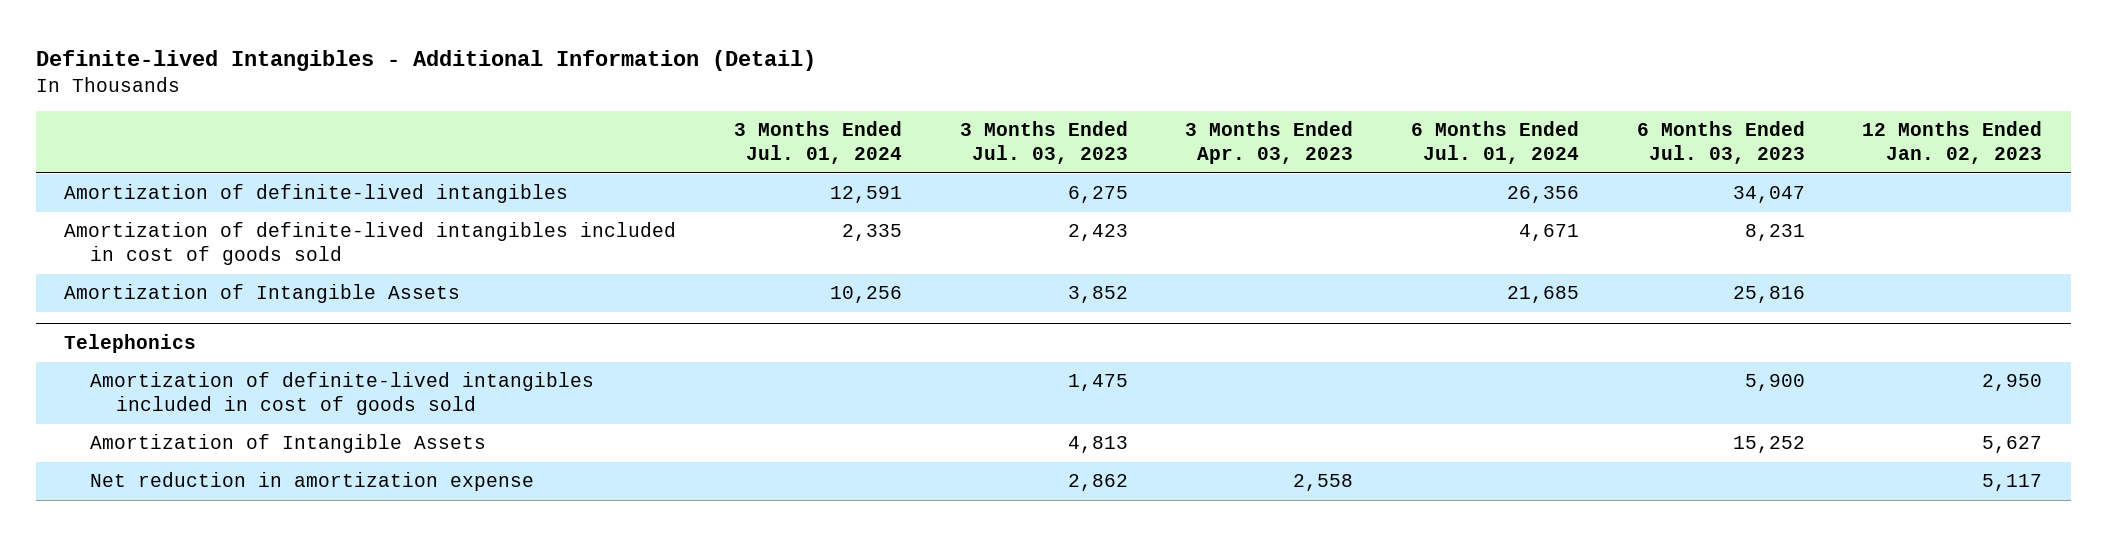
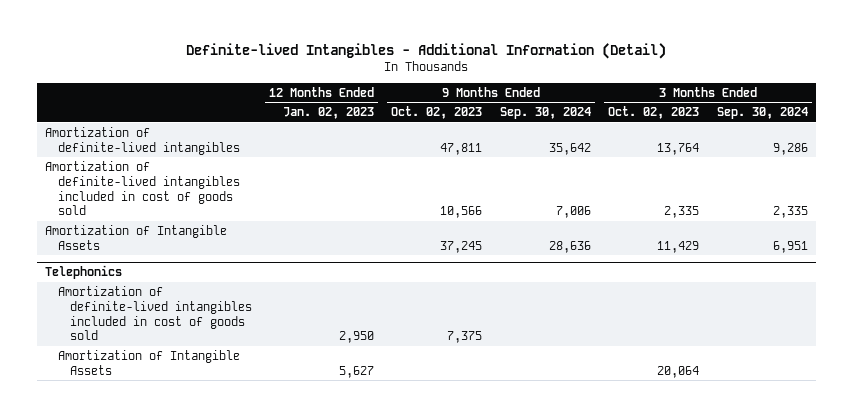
- | 3 Months Ended Jul. 01, 2024 | 3 Months Ended Jul. 03, 2023 | 3 Months Ended Apr. 03, 2023 | 6 Months Ended Jul. 01, 2024 | 6 Months Ended Jul. 03, 2023 | 12 Months Ended Jan. 02, 2023
+ | 12 Months Ended Jan. 02, 2023 | 9 Months Ended Oct. 02, 2023 | 9 Months Ended Sep. 30, 2024 | 3 Months Ended Oct. 02, 2023 | 3 Months Ended Sep. 30, 2024
@ Telephonics
- Net reduction in amortization expense | | 2,862 | 2,558 | | | 5,117

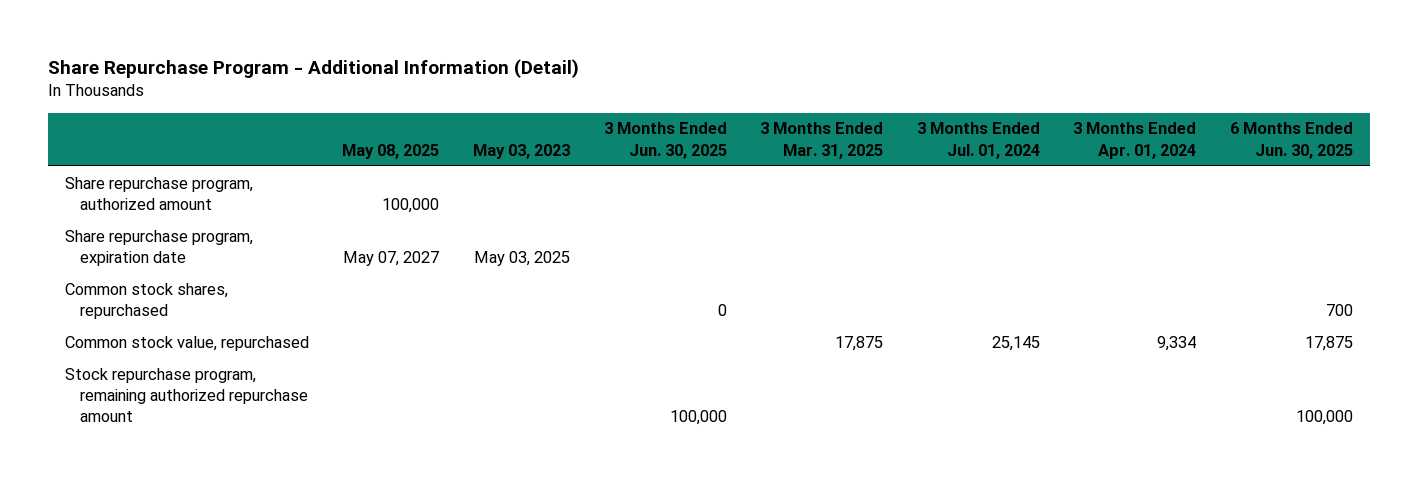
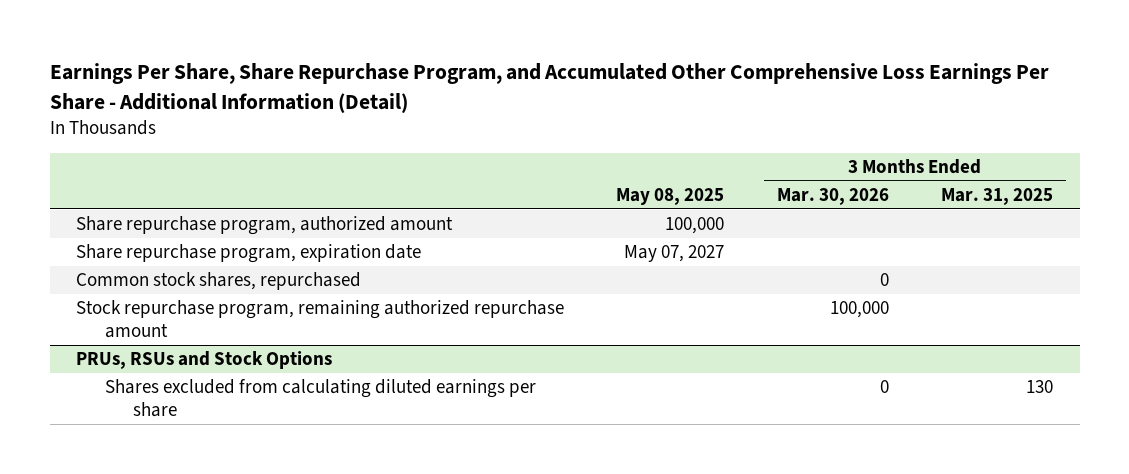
- Share Repurchase Program - Additional Information (Detail)
+ Earnings Per Share, Share Repurchase Program, and Accumulated Other Comprehensive Loss Earnings Per Share - Additional Information (Detail)
- | May 08, 2025 | May 03, 2023 | 3 Months Ended Jun. 30, 2025 | 3 Months Ended Mar. 31, 2025 | 3 Months Ended Jul. 01, 2024 | 3 Months Ended Apr. 01, 2024 | 6 Months Ended Jun. 30, 2025
+ | May 08, 2025 | 3 Months Ended Mar. 30, 2026 | 3 Months Ended Mar. 31, 2025
- Common stock value, repurchased | | | | 17,875 | 25,145 | 9,334 | 17,875
+ PRUs, RSUs and Stock Options
+ Shares excluded from calculating diluted earnings per share | | 0 | 130

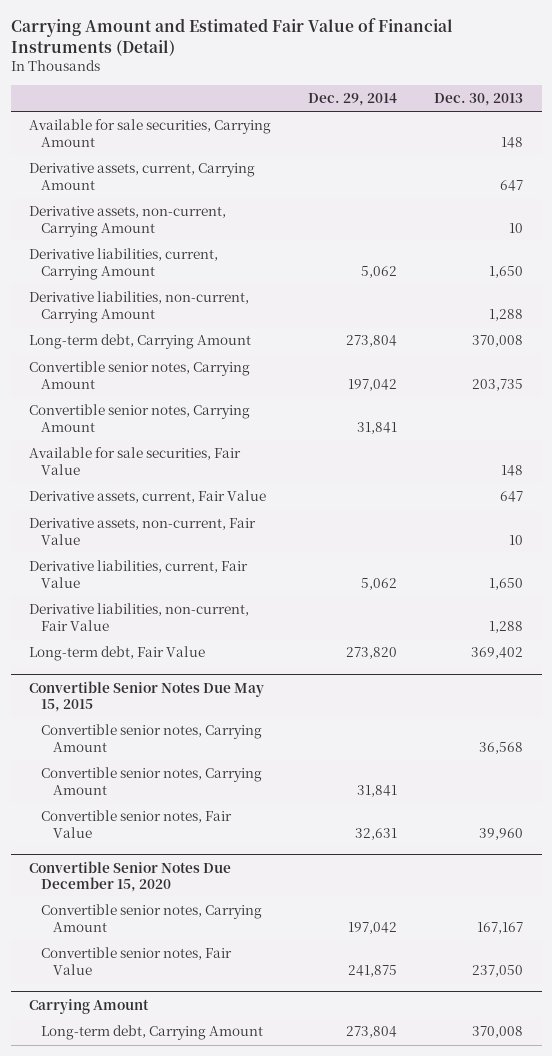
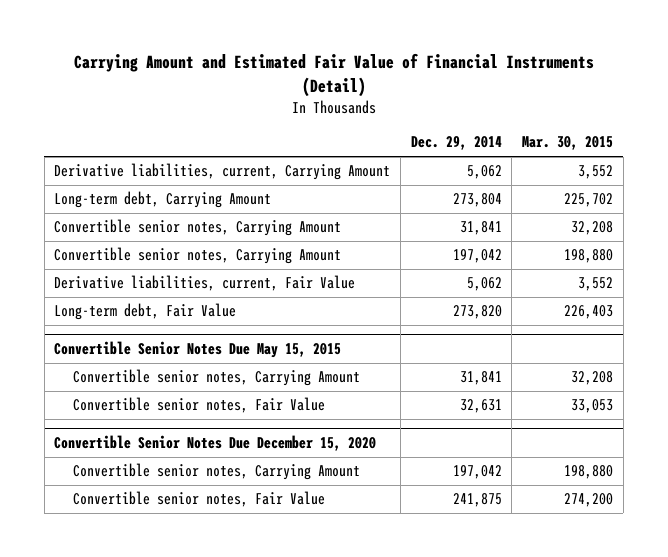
- | Dec. 29, 2014 | Dec. 30, 2013
+ | Dec. 29, 2014 | Mar. 30, 2015
- Available for sale securities, Carrying Amount | | 148
- Derivative assets, current, Carrying Amount | | 647
- Derivative assets, non-current, Carrying Amount | | 10
- Derivative liabilities, non-current, Carrying Amount | | 1,288
- Available for sale securities, Fair Value | | 148
- Derivative assets, current, Fair Value | | 647
- Derivative assets, non-current, Fair Value | | 10
moved down: Convertible senior notes, Carrying Amount | 197,042 | 198,880
- Derivative liabilities, non-current, Fair Value | | 1,288
@ Convertible Senior Notes Due May 15, 2015
- Convertible senior notes, Carrying Amount | | 36,568
- Carrying Amount
- Long-term debt, Carrying Amount | 273,804 | 370,008

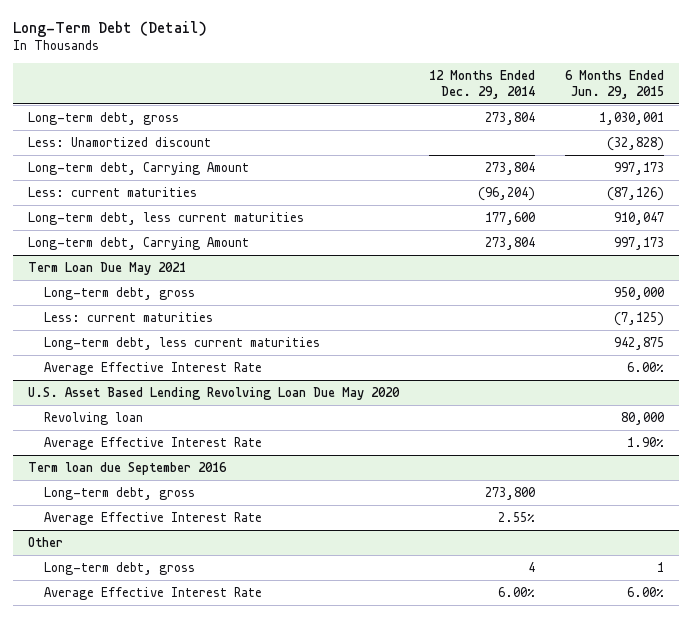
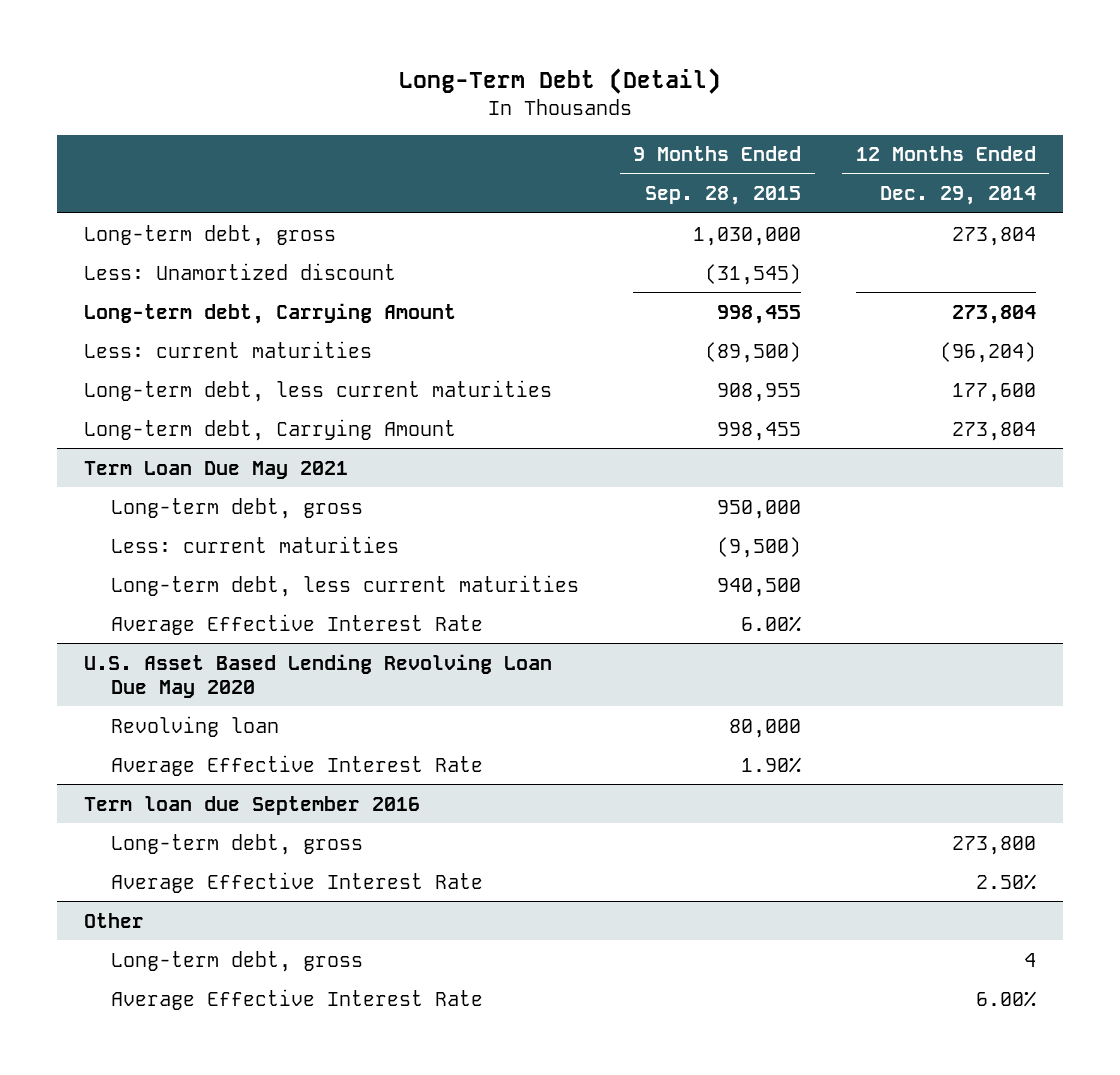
- | 12 Months Ended Dec. 29, 2014 | 6 Months Ended Jun. 29, 2015
+ | 9 Months Ended Sep. 28, 2015 | 12 Months Ended Dec. 29, 2014
@ Term loan due September 2016
- Average Effective Interest Rate | 2.55% |
+ Average Effective Interest Rate | | 2.50%

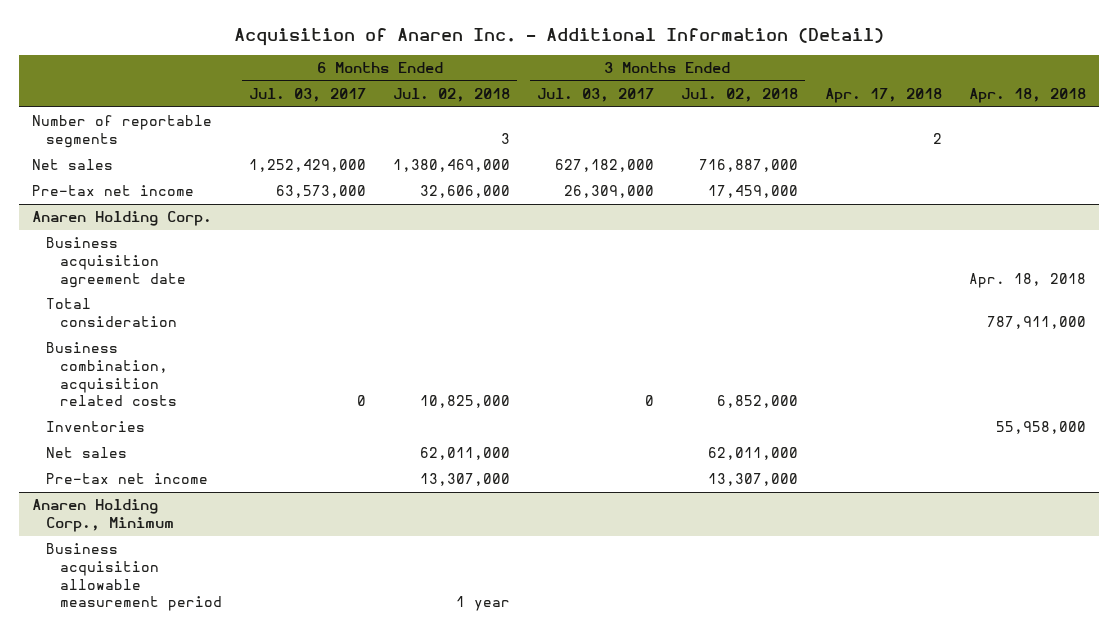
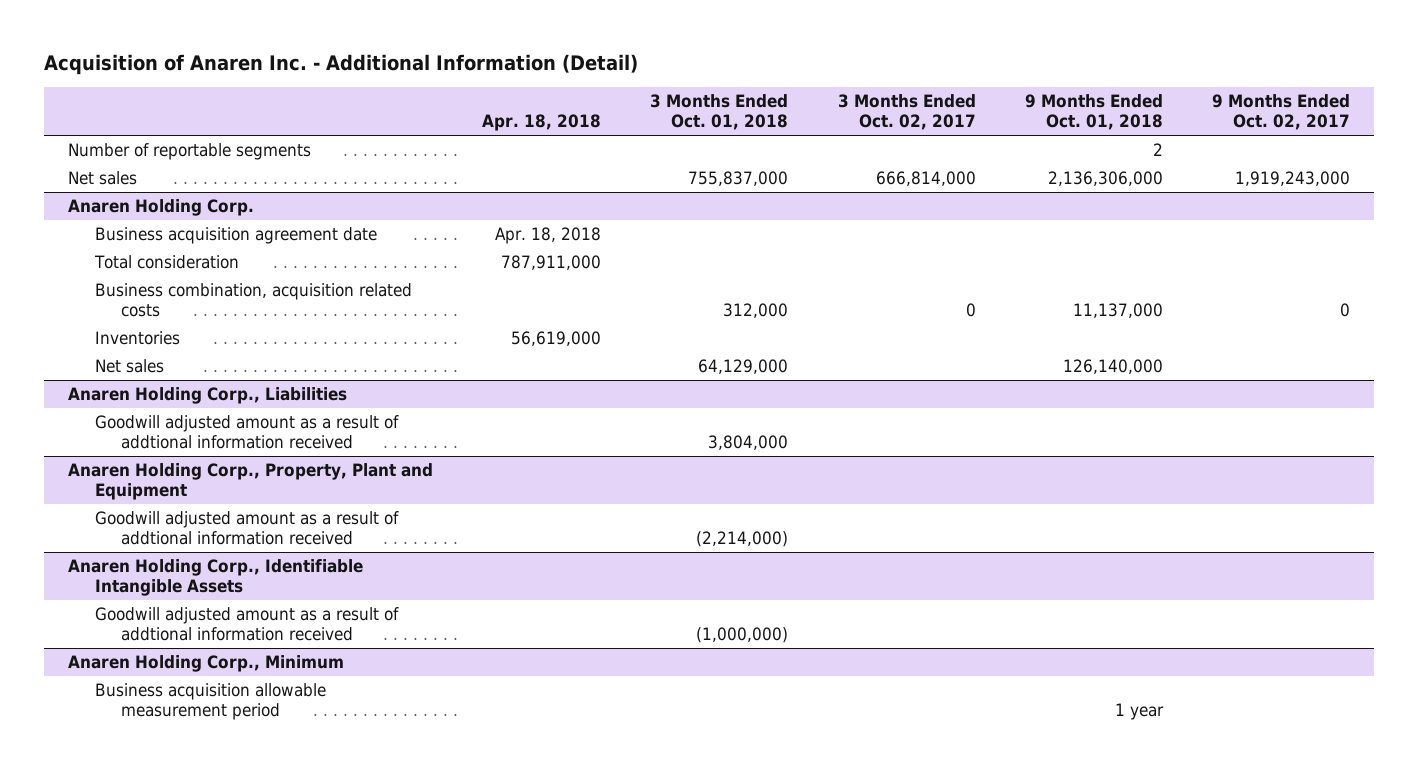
- | 6 Months Ended Jul. 03, 2017 | 6 Months Ended Jul. 02, 2018 | 3 Months Ended Jul. 03, 2017 | 3 Months Ended Jul. 02, 2018 | Apr. 17, 2018 | Apr. 18, 2018
+ | Apr. 18, 2018 | 3 Months Ended Oct. 01, 2018 | 3 Months Ended Oct. 02, 2017 | 9 Months Ended Oct. 01, 2018 | 9 Months Ended Oct. 02, 2017
- Pre-tax net income | 63,573,000 | 32,606,000 | 26,309,000 | 17,459,000 | |
@ Anaren Holding Corp.
- Inventories | | | | | | 55,958,000
+ Inventories | 56,619,000 | | | |
- Pre-tax net income | | 13,307,000 | | 13,307,000 | |
+ Anaren Holding Corp., Liabilities
+ Goodwill adjusted amount as a result of addtional information received | | 3,804,000 | | |
+ Anaren Holding Corp., Property, Plant and Equipment
+ Goodwill adjusted amount as a result of addtional information received | | (2,214,000) | | |
+ Anaren Holding Corp., Identifiable Intangible Assets
+ Goodwill adjusted amount as a result of addtional information received | | (1,000,000) | | |

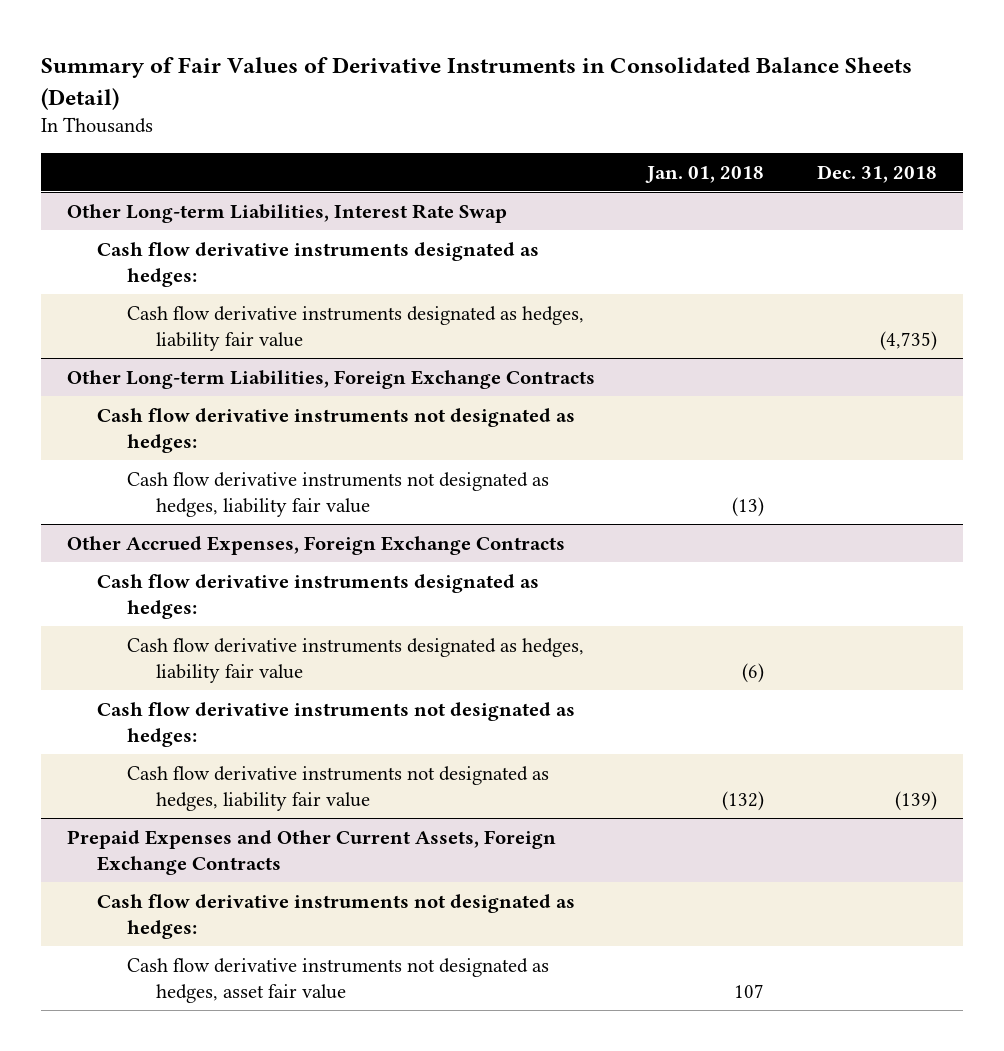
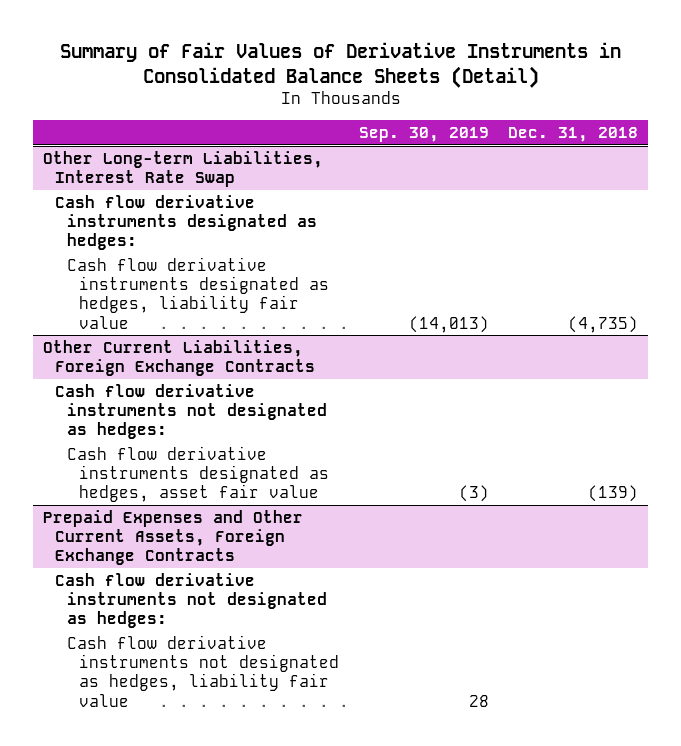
- | Jan. 01, 2018 | Dec. 31, 2018
+ | Sep. 30, 2019 | Dec. 31, 2018
- Other Long-term Liabilities, Foreign Exchange Contracts
+ Other Current Liabilities, Foreign Exchange Contracts
- Cash flow derivative instruments not designated as hedges, liability fair value | (13) |
- Other Accrued Expenses, Foreign Exchange Contracts
- Cash flow derivative instruments designated as hedges:
- Cash flow derivative instruments designated as hedges, liability fair value | (6) |
- Cash flow derivative instruments not designated as hedges:
- Cash flow derivative instruments not designated as hedges, liability fair value | (132) | (139)
+ Cash flow derivative instruments designated as hedges, asset fair value | (3) | (139)
@ Prepaid Expenses and Other Current Assets, Foreign Exchange Contracts
- Cash flow derivative instruments not designated as hedges, asset fair value | 107 |
+ Cash flow derivative instruments not designated as hedges, liability fair value | 28 |

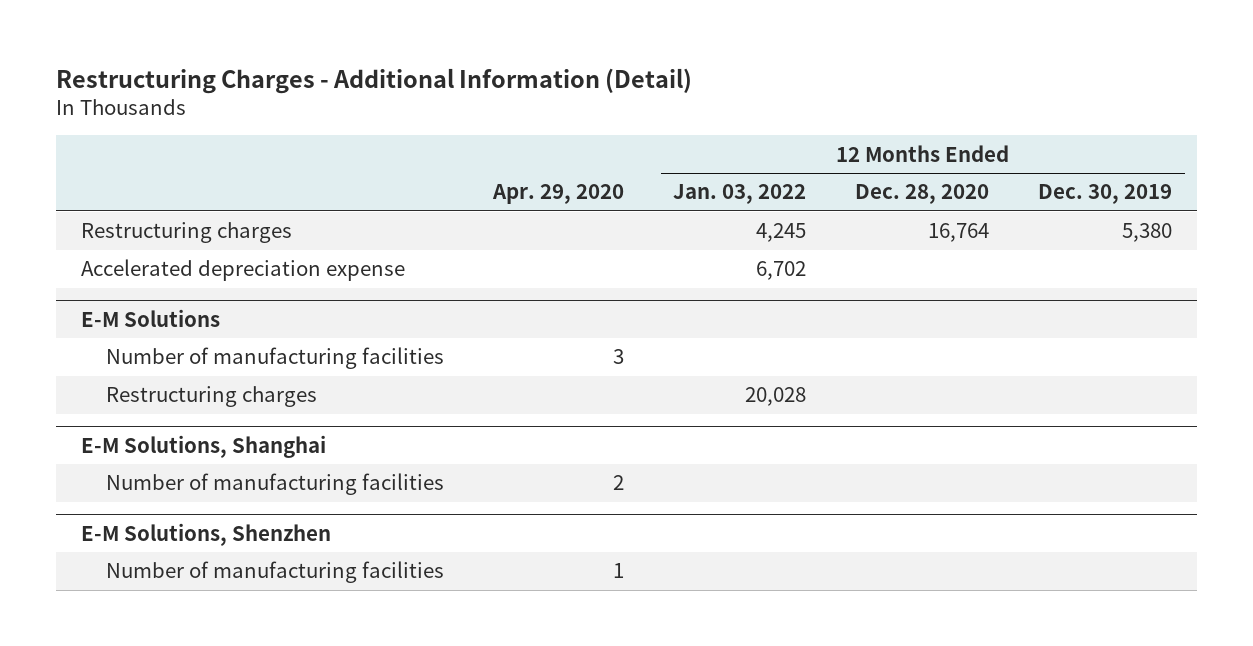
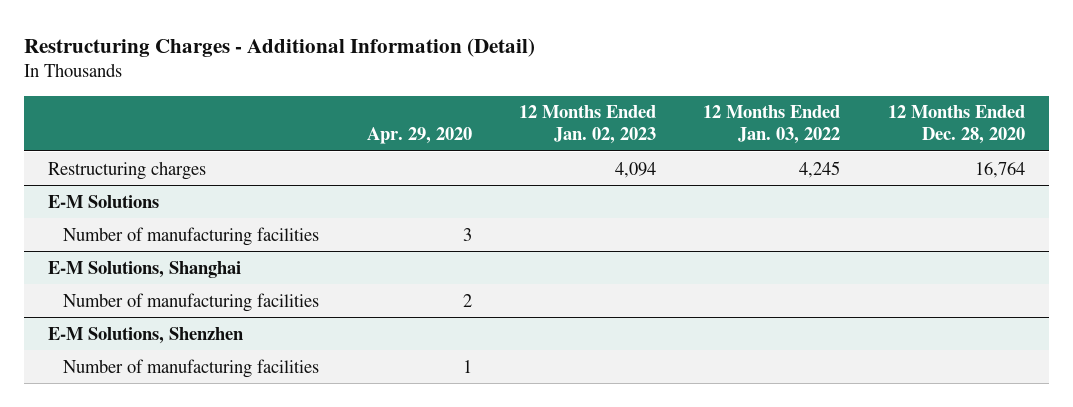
- | Apr. 29, 2020 | 12 Months Ended Jan. 03, 2022 | 12 Months Ended Dec. 28, 2020 | 12 Months Ended Dec. 30, 2019
+ | Apr. 29, 2020 | 12 Months Ended Jan. 02, 2023 | 12 Months Ended Jan. 03, 2022 | 12 Months Ended Dec. 28, 2020
- Accelerated depreciation expense | | 6,702 | |
@ E-M Solutions
- Restructuring charges | | 20,028 | |

